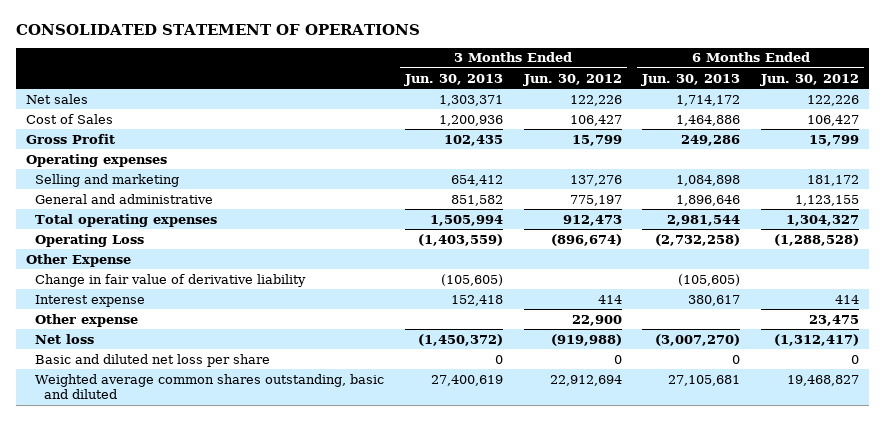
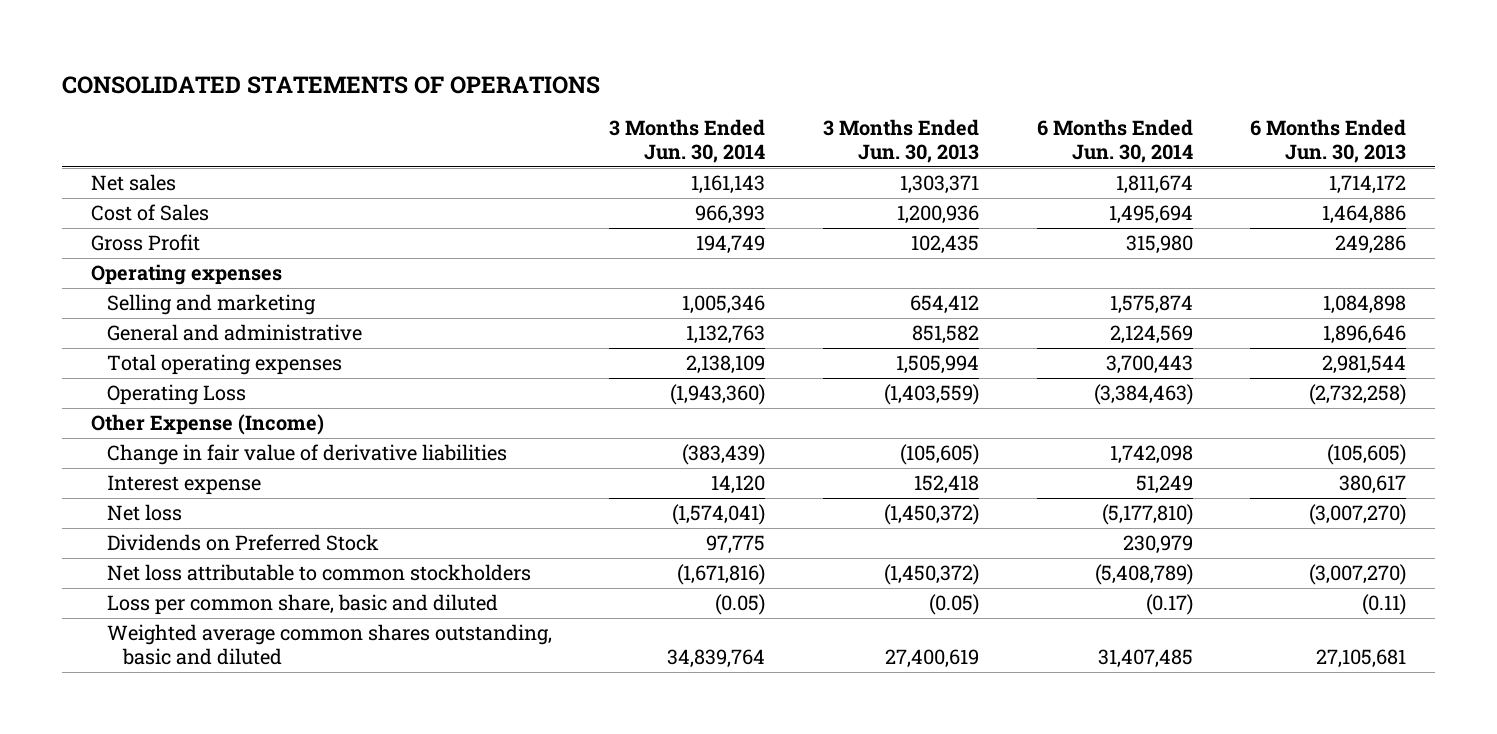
- CONSOLIDATED STATEMENT OF OPERATIONS
+ CONSOLIDATED STATEMENTS OF OPERATIONS
- | 3 Months Ended Jun. 30, 2013 | 3 Months Ended Jun. 30, 2012 | 6 Months Ended Jun. 30, 2013 | 6 Months Ended Jun. 30, 2012
+ | 3 Months Ended Jun. 30, 2014 | 3 Months Ended Jun. 30, 2013 | 6 Months Ended Jun. 30, 2014 | 6 Months Ended Jun. 30, 2013
- Other Expense
- Change in fair value of derivative liability | (105,605) | | (105,605) |
+ Other Expense (Income)
+ Change in fair value of derivative liabilities | (383,439) | (105,605) | 1,742,098 | (105,605)
- Other expense | | 22,900 | | 23,475
- Basic and diluted net loss per share | 0 | 0 | 0 | 0
+ Dividends on Preferred Stock | 97,775 | | 230,979 |
+ Net loss attributable to common stockholders | (1,671,816) | (1,450,372) | (5,408,789) | (3,007,270)
+ Loss per common share, basic and diluted | (0.05) | (0.05) | (0.17) | (0.11)

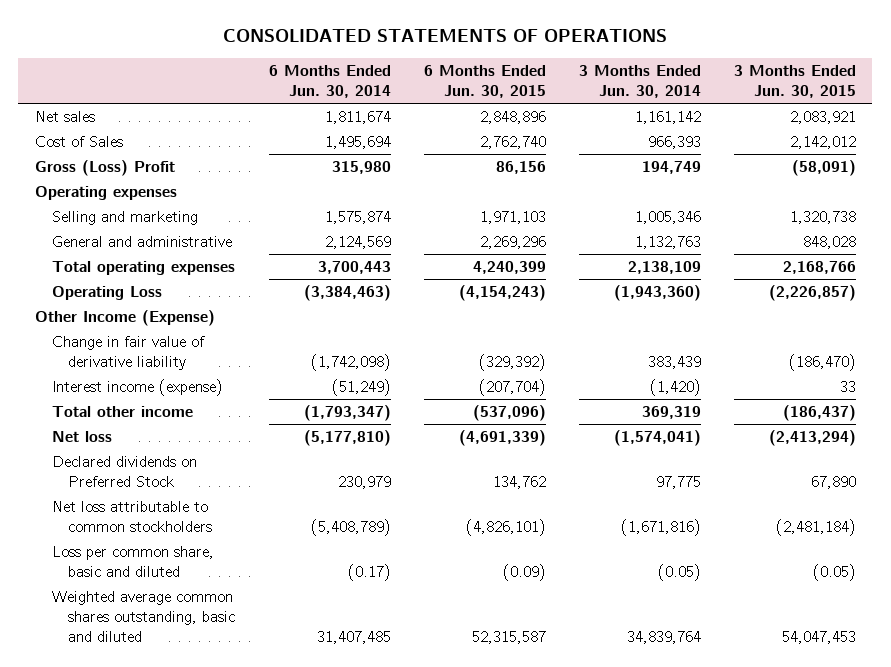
- | 3 Months Ended Jun. 30, 2014 | 3 Months Ended Jun. 30, 2013 | 6 Months Ended Jun. 30, 2014 | 6 Months Ended Jun. 30, 2013
+ | 6 Months Ended Jun. 30, 2014 | 6 Months Ended Jun. 30, 2015 | 3 Months Ended Jun. 30, 2014 | 3 Months Ended Jun. 30, 2015
- Net sales | 1,161,143 | 1,303,371 | 1,811,674 | 1,714,172
+ Net sales | 1,811,674 | 2,848,896 | 1,161,142 | 2,083,921
- Gross Profit | 194,749 | 102,435 | 315,980 | 249,286
+ Gross (Loss) Profit | 315,980 | 86,156 | 194,749 | (58,091)
- Other Expense (Income)
- Change in fair value of derivative liabilities | (383,439) | (105,605) | 1,742,098 | (105,605)
- Interest expense | 14,120 | 152,418 | 51,249 | 380,617
+ Other Income (Expense)
+ Change in fair value of derivative liability | (1,742,098) | (329,392) | 383,439 | (186,470)
+ Interest income (expense) | (51,249) | (207,704) | (1,420) | 33
+ Total other income | (1,793,347) | (537,096) | 369,319 | (186,437)
- Dividends on Preferred Stock | 97,775 | | 230,979 |
+ Declared dividends on Preferred Stock | 230,979 | 134,762 | 97,775 | 67,890

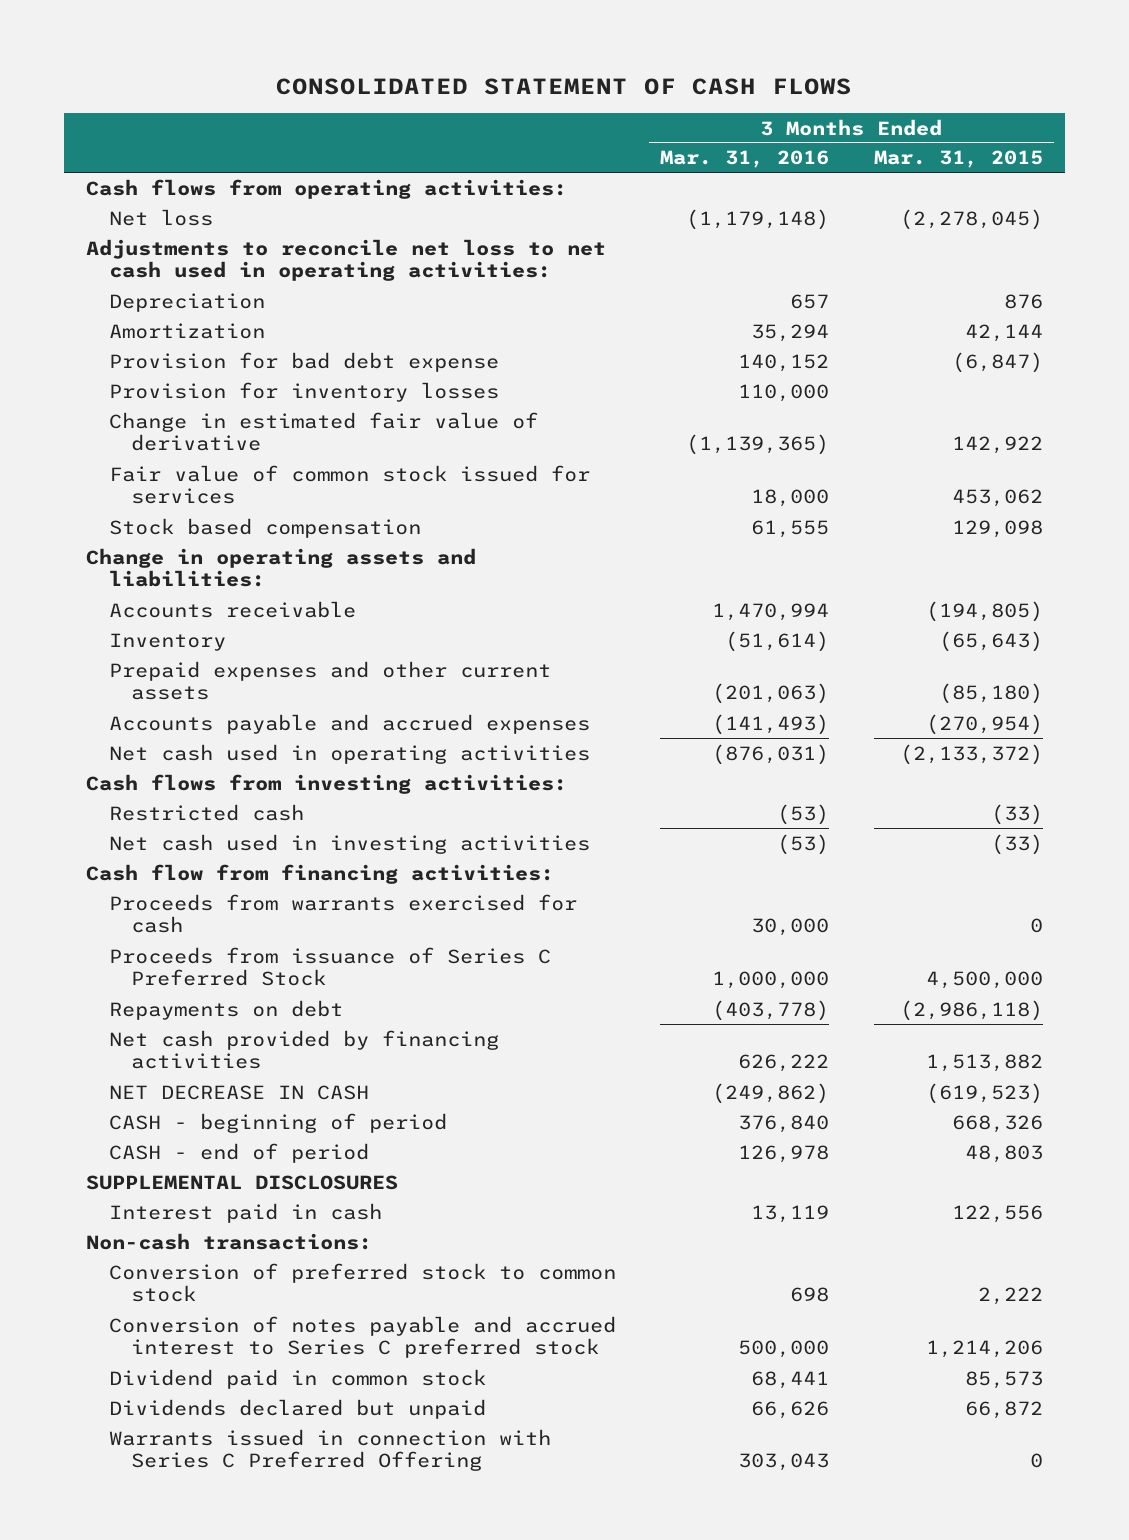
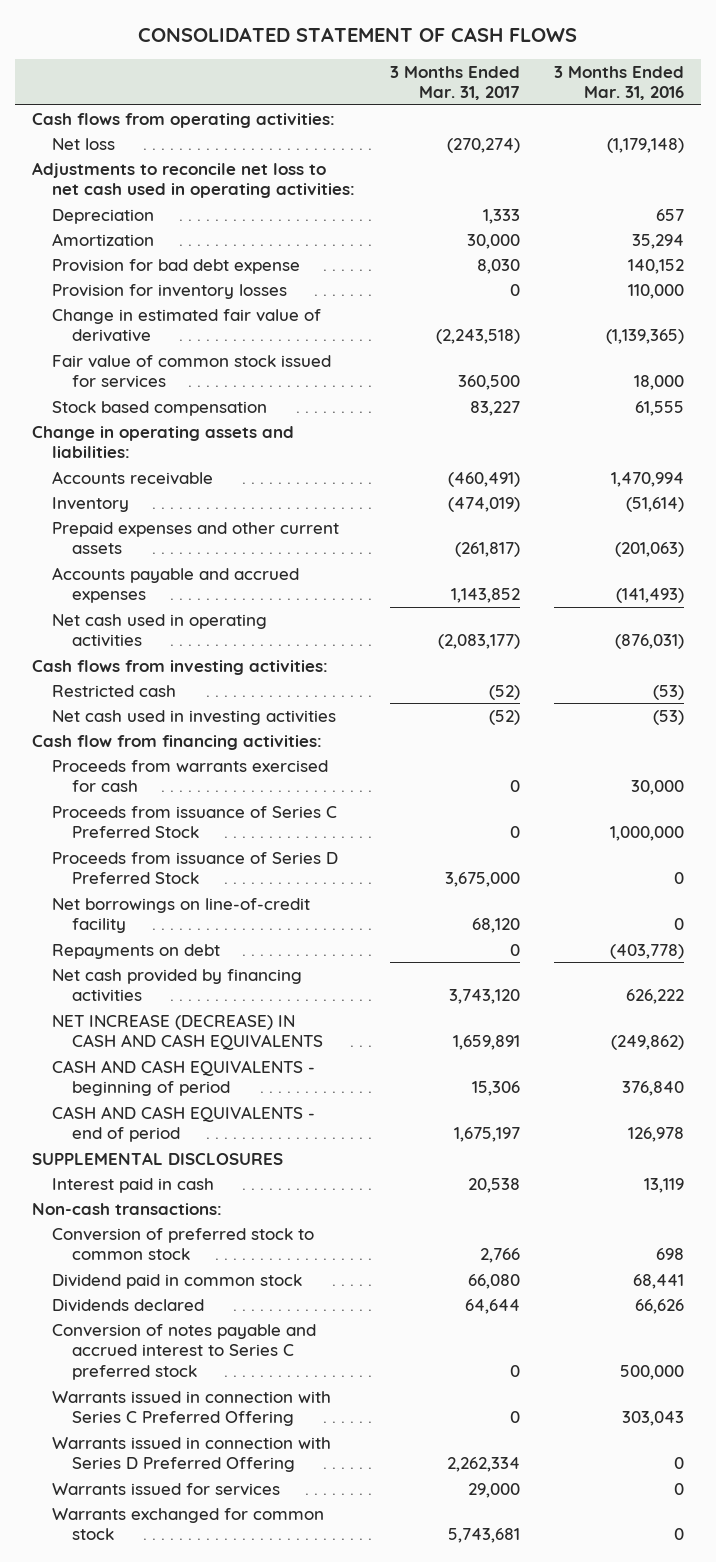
- | 3 Months Ended Mar. 31, 2016 | 3 Months Ended Mar. 31, 2015
+ | 3 Months Ended Mar. 31, 2017 | 3 Months Ended Mar. 31, 2016
+ Proceeds from issuance of Series D Preferred Stock | 3,675,000 | 0
+ Net borrowings on line-of-credit facility | 68,120 | 0
- NET DECREASE IN CASH | (249,862) | (619,523)
- CASH - beginning of period | 376,840 | 668,326
- CASH - end of period | 126,978 | 48,803
+ NET INCREASE (DECREASE) IN CASH AND CASH EQUIVALENTS | 1,659,891 | (249,862)
+ CASH AND CASH EQUIVALENTS - beginning of period | 15,306 | 376,840
+ CASH AND CASH EQUIVALENTS - end of period | 1,675,197 | 126,978
- Dividends declared but unpaid | 66,626 | 66,872
+ Dividends declared | 64,644 | 66,626
moved down: Conversion of notes payable and accrued interest to Series C preferred stock | 0 | 500,000
+ Warrants issued in connection with Series D Preferred Offering | 2,262,334 | 0
+ Warrants issued for services | 29,000 | 0
+ Warrants exchanged for common stock | 5,743,681 | 0

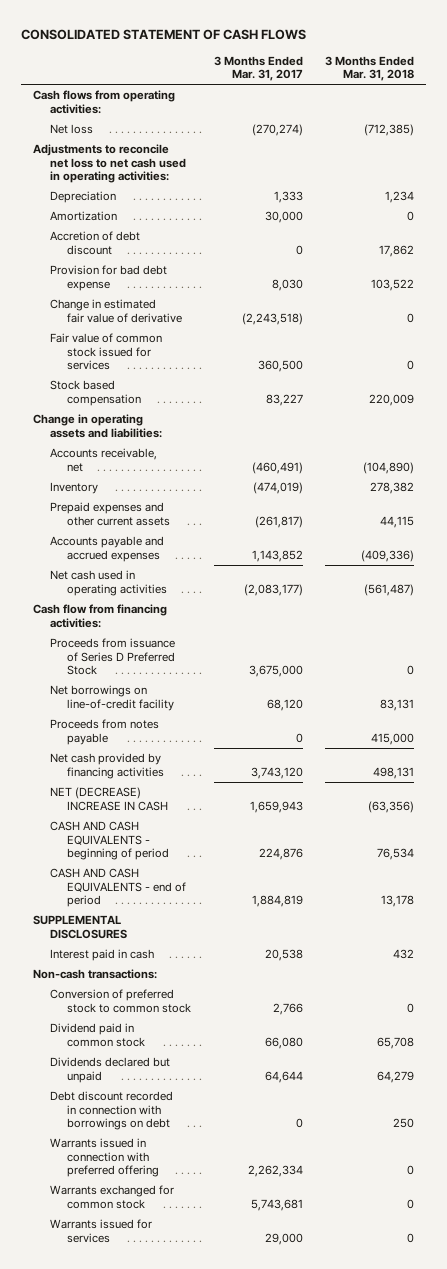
- | 3 Months Ended Mar. 31, 2017 | 3 Months Ended Mar. 31, 2016
+ | 3 Months Ended Mar. 31, 2017 | 3 Months Ended Mar. 31, 2018
+ Accretion of debt discount | 0 | 17,862
- Provision for inventory losses | 0 | 110,000
- Accounts receivable | (460,491) | 1,470,994
+ Accounts receivable, net | (460,491) | (104,890)
- Cash flows from investing activities:
- Restricted cash | (52) | (53)
- Net cash used in investing activities | (52) | (53)
- Proceeds from warrants exercised for cash | 0 | 30,000
- Proceeds from issuance of Series C Preferred Stock | 0 | 1,000,000
- Repayments on debt | 0 | (403,778)
+ Proceeds from notes payable | 0 | 415,000
- NET INCREASE (DECREASE) IN CASH AND CASH EQUIVALENTS | 1,659,891 | (249,862)
- CASH AND CASH EQUIVALENTS - beginning of period | 15,306 | 376,840
- CASH AND CASH EQUIVALENTS - end of period | 1,675,197 | 126,978
+ NET (DECREASE) INCREASE IN CASH | 1,659,943 | (63,356)
+ CASH AND CASH EQUIVALENTS - beginning of period | 224,876 | 76,534
+ CASH AND CASH EQUIVALENTS - end of period | 1,884,819 | 13,178
- Dividends declared | 64,644 | 66,626
- Conversion of notes payable and accrued interest to Series C preferred stock | 0 | 500,000
- Warrants issued in connection with Series C Preferred Offering | 0 | 303,043
- Warrants issued in connection with Series D Preferred Offering | 2,262,334 | 0
+ Dividends declared but unpaid | 64,644 | 64,279
+ Debt discount recorded in connection with borrowings on debt | 0 | 250
+ Warrants issued in connection with preferred offering | 2,262,334 | 0
moved down: Warrants issued for services | 29,000 | 0

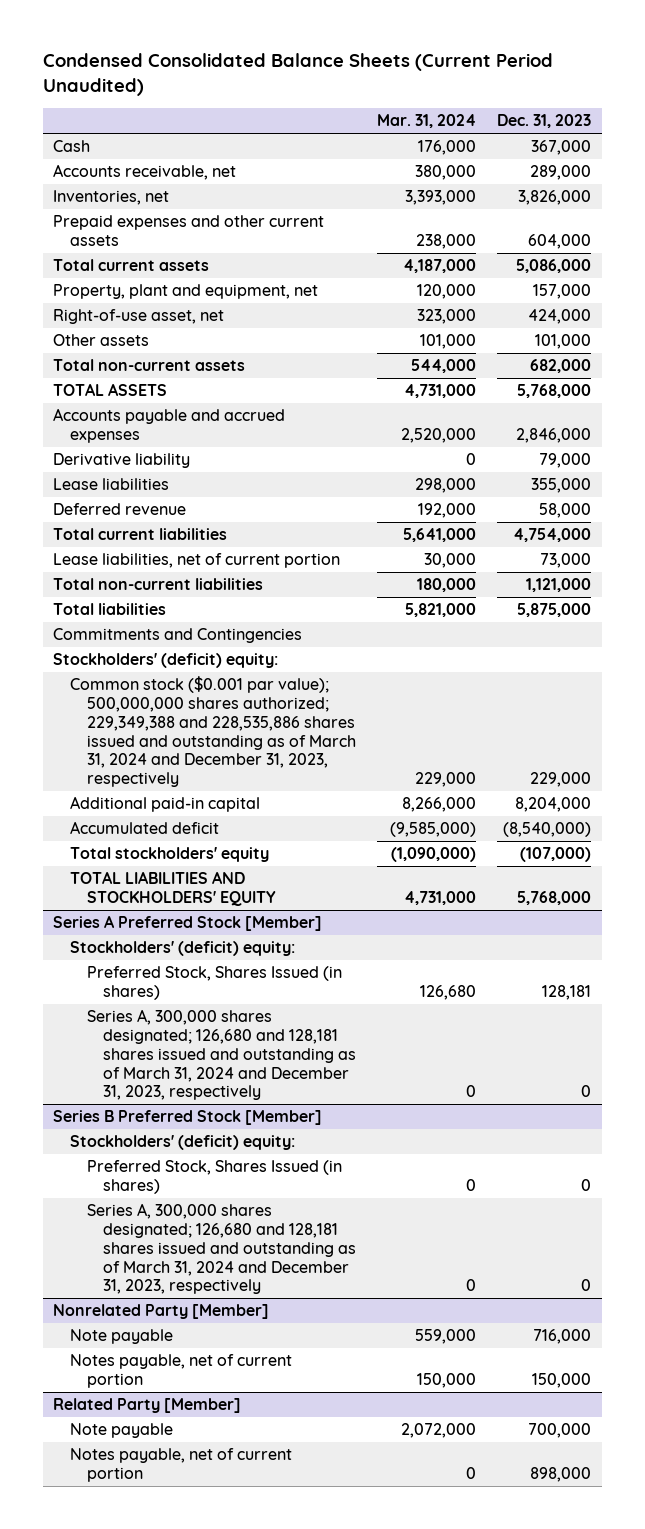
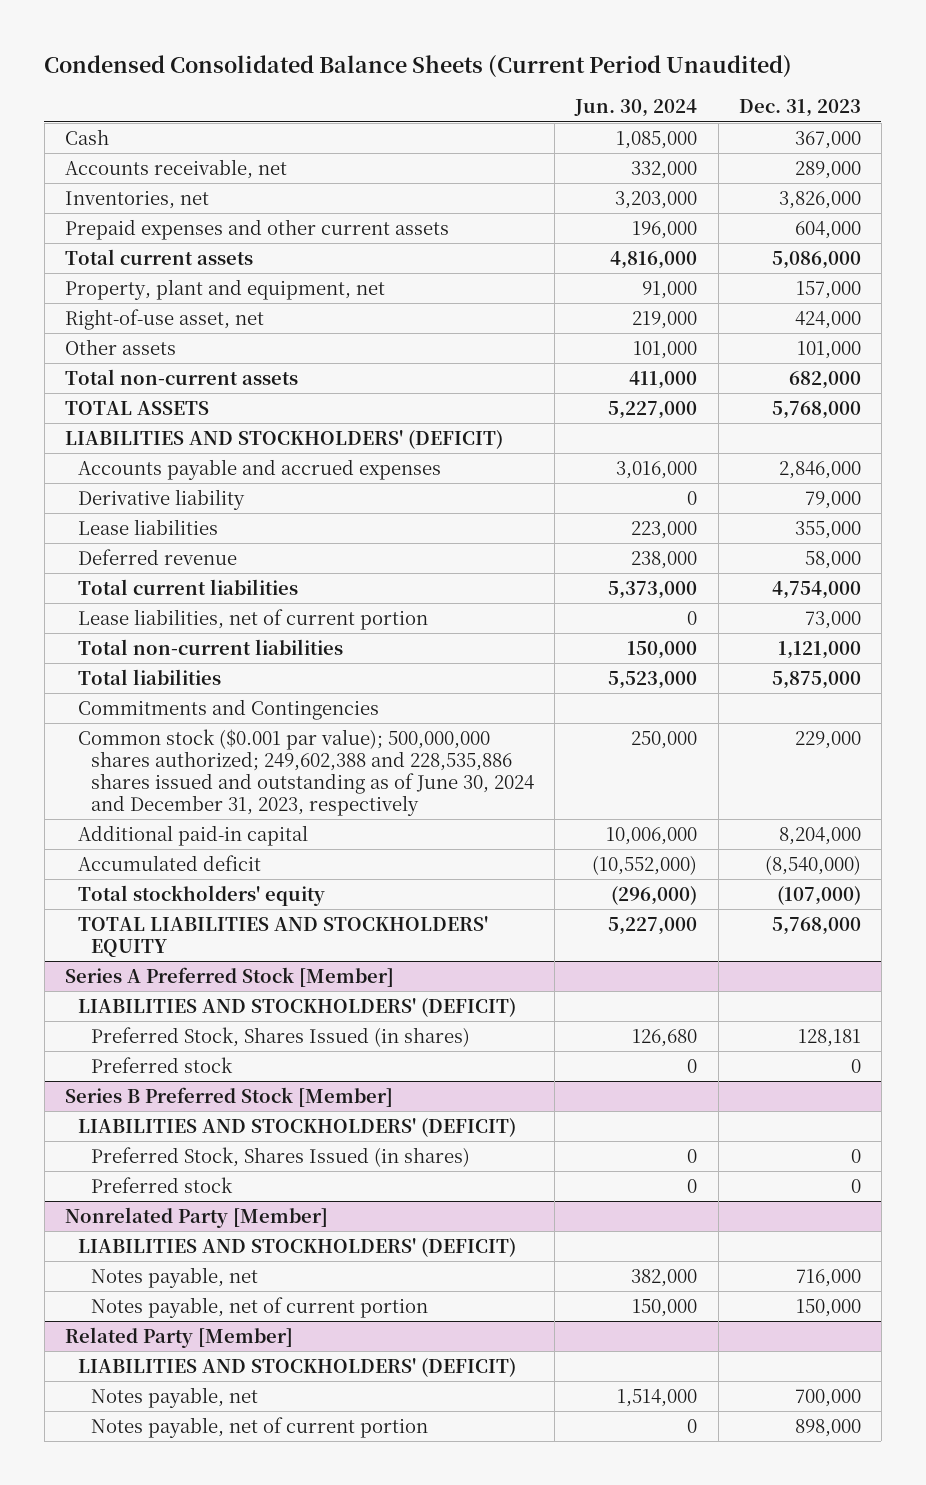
- | Mar. 31, 2024 | Dec. 31, 2023
+ | Jun. 30, 2024 | Dec. 31, 2023
+ LIABILITIES AND STOCKHOLDERS' (DEFICIT)
- Stockholders' (deficit) equity:
- Common stock ($0.001 par value); 500,000,000 shares authorized; 229,349,388 and 228,535,886 shares issued and outstanding as of March 31, 2024 and December 31, 2023, respectively | 229,000 | 229,000
+ Common stock ($0.001 par value); 500,000,000 shares authorized; 249,602,388 and 228,535,886 shares issued and outstanding as of June 30, 2024 and December 31, 2023, respectively | 250,000 | 229,000
@ Series A Preferred Stock [Member]
- Stockholders' (deficit) equity:
+ LIABILITIES AND STOCKHOLDERS' (DEFICIT)
- Series A, 300,000 shares designated; 126,680 and 128,181 shares issued and outstanding as of March 31, 2024 and December 31, 2023, respectively | 0 | 0
+ Preferred stock | 0 | 0
@ Series B Preferred Stock [Member]
- Stockholders' (deficit) equity:
+ LIABILITIES AND STOCKHOLDERS' (DEFICIT)
- Series A, 300,000 shares designated; 126,680 and 128,181 shares issued and outstanding as of March 31, 2024 and December 31, 2023, respectively | 0 | 0
+ Preferred stock | 0 | 0
@ Nonrelated Party [Member]
- Note payable | 559,000 | 716,000
+ LIABILITIES AND STOCKHOLDERS' (DEFICIT)
+ Notes payable, net | 382,000 | 716,000
@ Related Party [Member]
- Note payable | 2,072,000 | 700,000
+ LIABILITIES AND STOCKHOLDERS' (DEFICIT)
+ Notes payable, net | 1,514,000 | 700,000

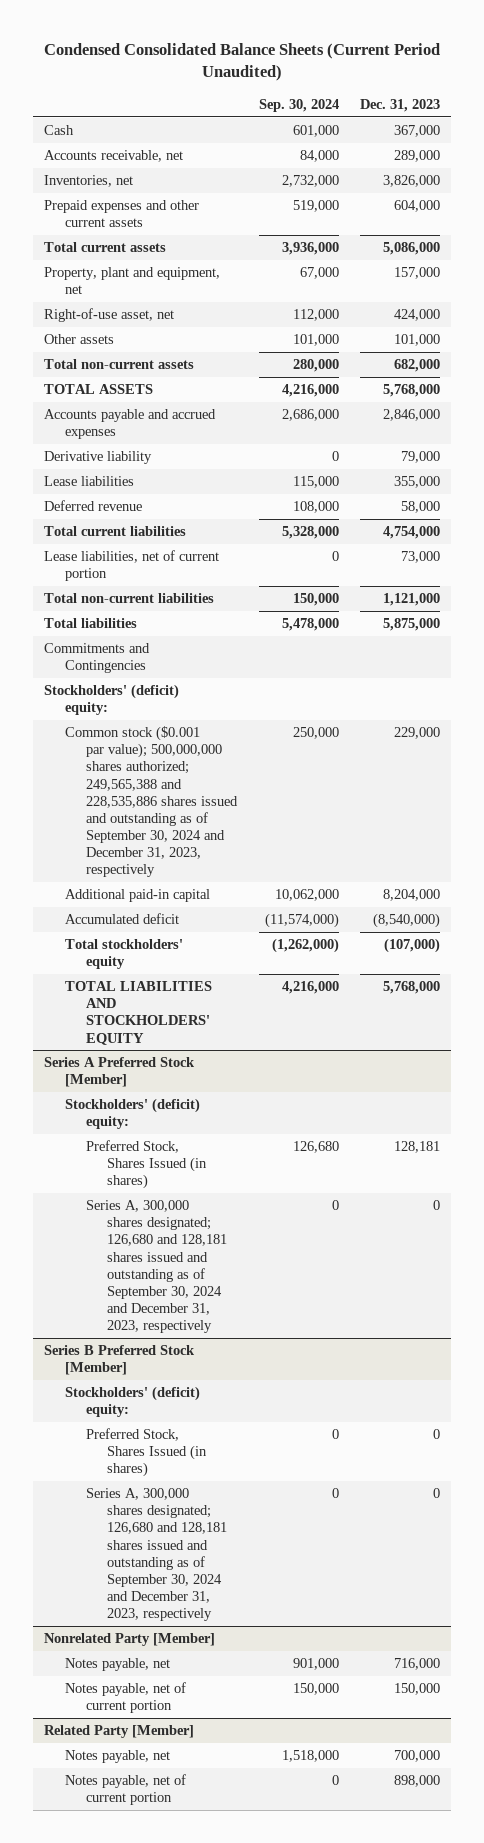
- | Jun. 30, 2024 | Dec. 31, 2023
+ | Sep. 30, 2024 | Dec. 31, 2023
- LIABILITIES AND STOCKHOLDERS' (DEFICIT)
- Common stock ($0.001 par value); 500,000,000 shares authorized; 249,602,388 and 228,535,886 shares issued and outstanding as of June 30, 2024 and December 31, 2023, respectively | 250,000 | 229,000
+ Stockholders' (deficit) equity:
+ Common stock ($0.001 par value); 500,000,000 shares authorized; 249,565,388 and 228,535,886 shares issued and outstanding as of September 30, 2024 and December 31, 2023, respectively | 250,000 | 229,000
@ Series A Preferred Stock [Member]
- LIABILITIES AND STOCKHOLDERS' (DEFICIT)
+ Stockholders' (deficit) equity:
- Preferred stock | 0 | 0
+ Series A, 300,000 shares designated; 126,680 and 128,181 shares issued and outstanding as of September 30, 2024 and December 31, 2023, respectively | 0 | 0
@ Series B Preferred Stock [Member]
- LIABILITIES AND STOCKHOLDERS' (DEFICIT)
+ Stockholders' (deficit) equity:
- Preferred stock | 0 | 0
+ Series A, 300,000 shares designated; 126,680 and 128,181 shares issued and outstanding as of September 30, 2024 and December 31, 2023, respectively | 0 | 0
@ Nonrelated Party [Member]
- LIABILITIES AND STOCKHOLDERS' (DEFICIT)
@ Related Party [Member]
- LIABILITIES AND STOCKHOLDERS' (DEFICIT)

